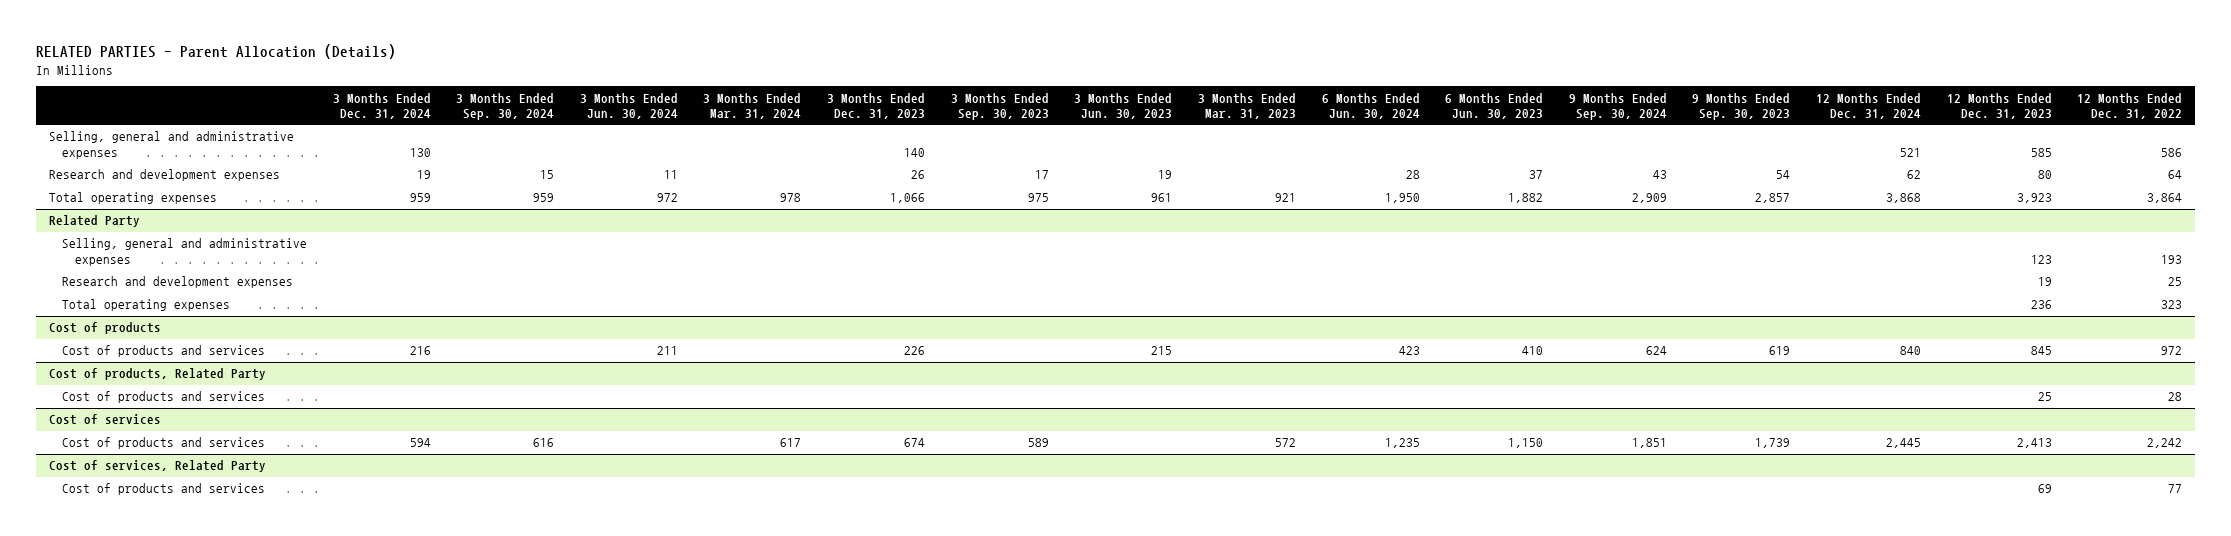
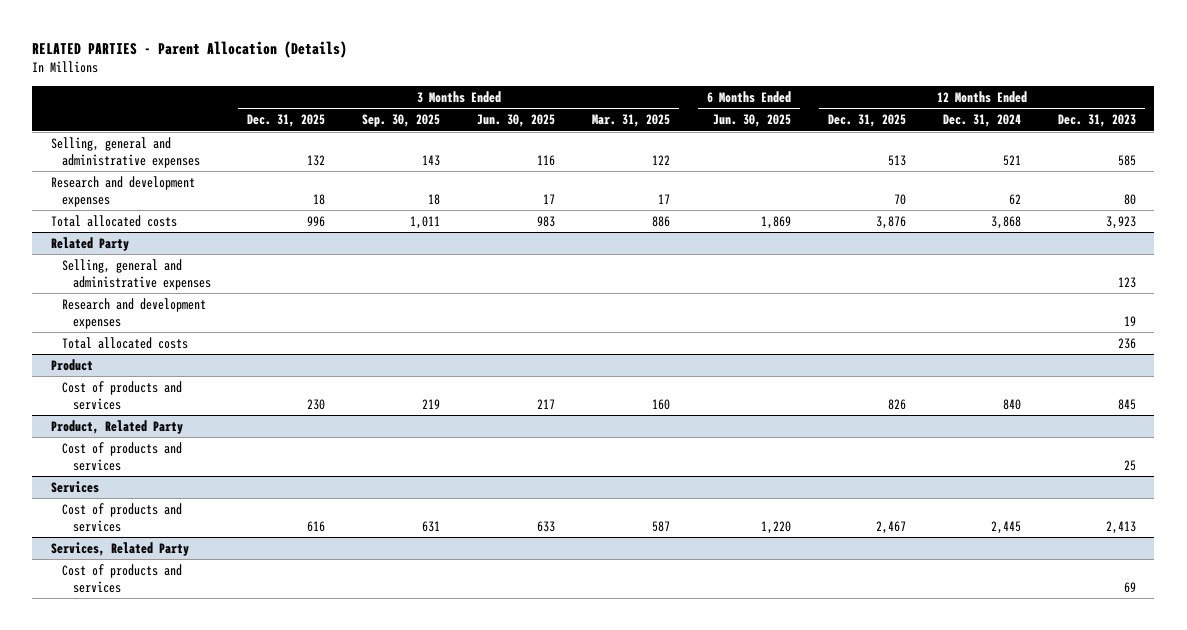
- | 3 Months Ended Dec. 31, 2024 | 3 Months Ended Sep. 30, 2024 | 3 Months Ended Jun. 30, 2024 | 3 Months Ended Mar. 31, 2024 | 3 Months Ended Dec. 31, 2023 | 3 Months Ended Sep. 30, 2023 | 3 Months Ended Jun. 30, 2023 | 3 Months Ended Mar. 31, 2023 | 6 Months Ended Jun. 30, 2024 | 6 Months Ended Jun. 30, 2023 | 9 Months Ended Sep. 30, 2024 | 9 Months Ended Sep. 30, 2023 | 12 Months Ended Dec. 31, 2024 | 12 Months Ended Dec. 31, 2023 | 12 Months Ended Dec. 31, 2022
+ | 3 Months Ended Dec. 31, 2025 | 3 Months Ended Sep. 30, 2025 | 3 Months Ended Jun. 30, 2025 | 3 Months Ended Mar. 31, 2025 | 6 Months Ended Jun. 30, 2025 | 12 Months Ended Dec. 31, 2025 | 12 Months Ended Dec. 31, 2024 | 12 Months Ended Dec. 31, 2023
- Total operating expenses | 959 | 959 | 972 | 978 | 1,066 | 975 | 961 | 921 | 1,950 | 1,882 | 2,909 | 2,857 | 3,868 | 3,923 | 3,864
+ Total allocated costs | 996 | 1,011 | 983 | 886 | 1,869 | 3,876 | 3,868 | 3,923
@ Related Party
- Total operating expenses | | | | | | | | | | | | | | 236 | 323
- Cost of products
@ Related Party
+ Total allocated costs | | | | | | | | 236
+ Product
- Cost of products, Related Party
+ Product, Related Party
- Cost of services
+ Services
- Cost of services, Related Party
+ Services, Related Party

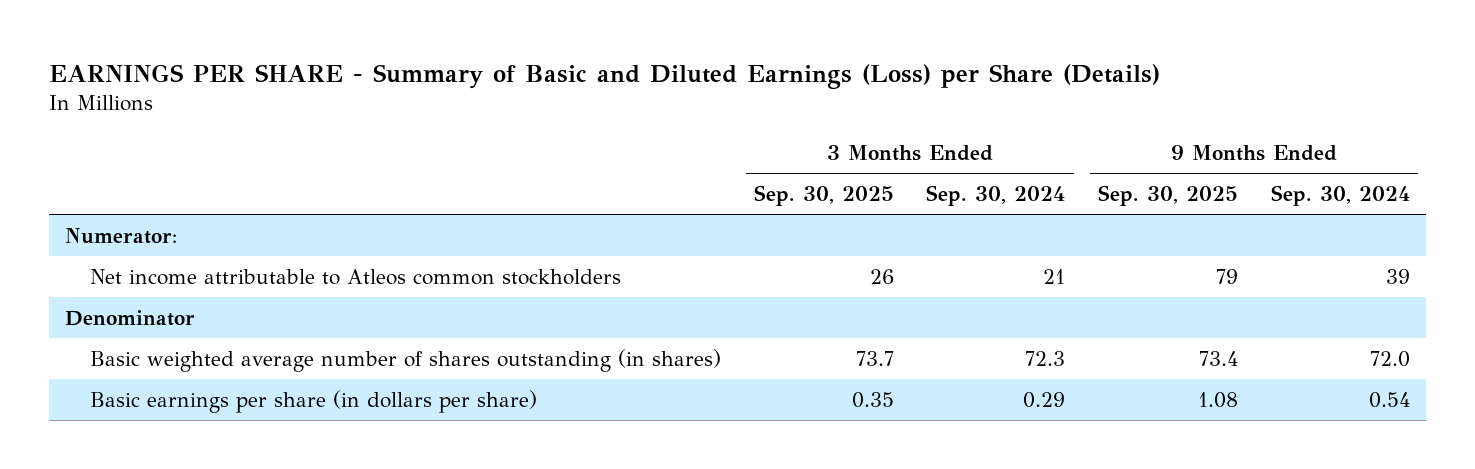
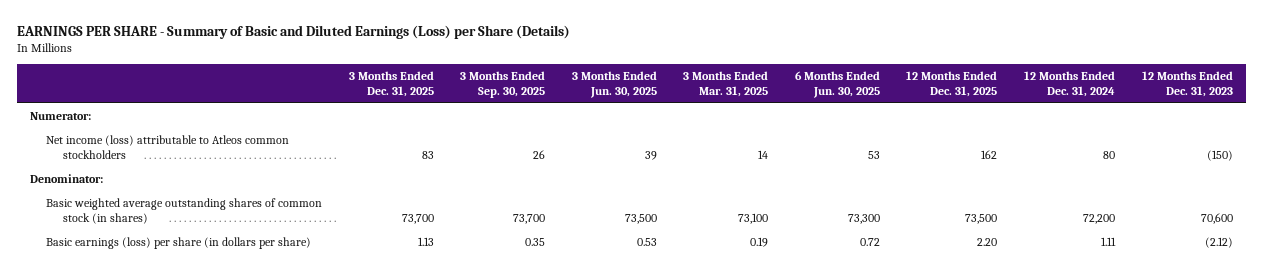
- | 3 Months Ended Sep. 30, 2025 | 3 Months Ended Sep. 30, 2024 | 9 Months Ended Sep. 30, 2025 | 9 Months Ended Sep. 30, 2024
+ | 3 Months Ended Dec. 31, 2025 | 3 Months Ended Sep. 30, 2025 | 3 Months Ended Jun. 30, 2025 | 3 Months Ended Mar. 31, 2025 | 6 Months Ended Jun. 30, 2025 | 12 Months Ended Dec. 31, 2025 | 12 Months Ended Dec. 31, 2024 | 12 Months Ended Dec. 31, 2023
- Net income attributable to Atleos common stockholders | 26 | 21 | 79 | 39
- Denominator
- Basic weighted average number of shares outstanding (in shares) | 73.7 | 72.3 | 73.4 | 72.0
- Basic earnings per share (in dollars per share) | 0.35 | 0.29 | 1.08 | 0.54
+ Net income (loss) attributable to Atleos common stockholders | 83 | 26 | 39 | 14 | 53 | 162 | 80 | (150)
+ Denominator:
+ Basic weighted average outstanding shares of common stock (in shares) | 73,700 | 73,700 | 73,500 | 73,100 | 73,300 | 73,500 | 72,200 | 70,600
+ Basic earnings (loss) per share (in dollars per share) | 1.13 | 0.35 | 0.53 | 0.19 | 0.72 | 2.20 | 1.11 | (2.12)

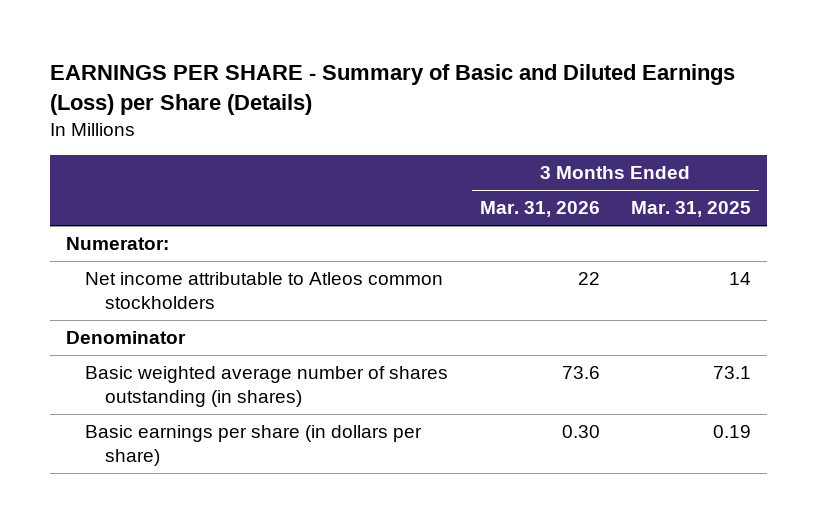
- | 3 Months Ended Dec. 31, 2025 | 3 Months Ended Sep. 30, 2025 | 3 Months Ended Jun. 30, 2025 | 3 Months Ended Mar. 31, 2025 | 6 Months Ended Jun. 30, 2025 | 12 Months Ended Dec. 31, 2025 | 12 Months Ended Dec. 31, 2024 | 12 Months Ended Dec. 31, 2023
+ | 3 Months Ended Mar. 31, 2026 | 3 Months Ended Mar. 31, 2025
- Net income (loss) attributable to Atleos common stockholders | 83 | 26 | 39 | 14 | 53 | 162 | 80 | (150)
- Denominator:
- Basic weighted average outstanding shares of common stock (in shares) | 73,700 | 73,700 | 73,500 | 73,100 | 73,300 | 73,500 | 72,200 | 70,600
- Basic earnings (loss) per share (in dollars per share) | 1.13 | 0.35 | 0.53 | 0.19 | 0.72 | 2.20 | 1.11 | (2.12)
+ Net income attributable to Atleos common stockholders | 22 | 14
+ Denominator
+ Basic weighted average number of shares outstanding (in shares) | 73.6 | 73.1
+ Basic earnings per share (in dollars per share) | 0.30 | 0.19

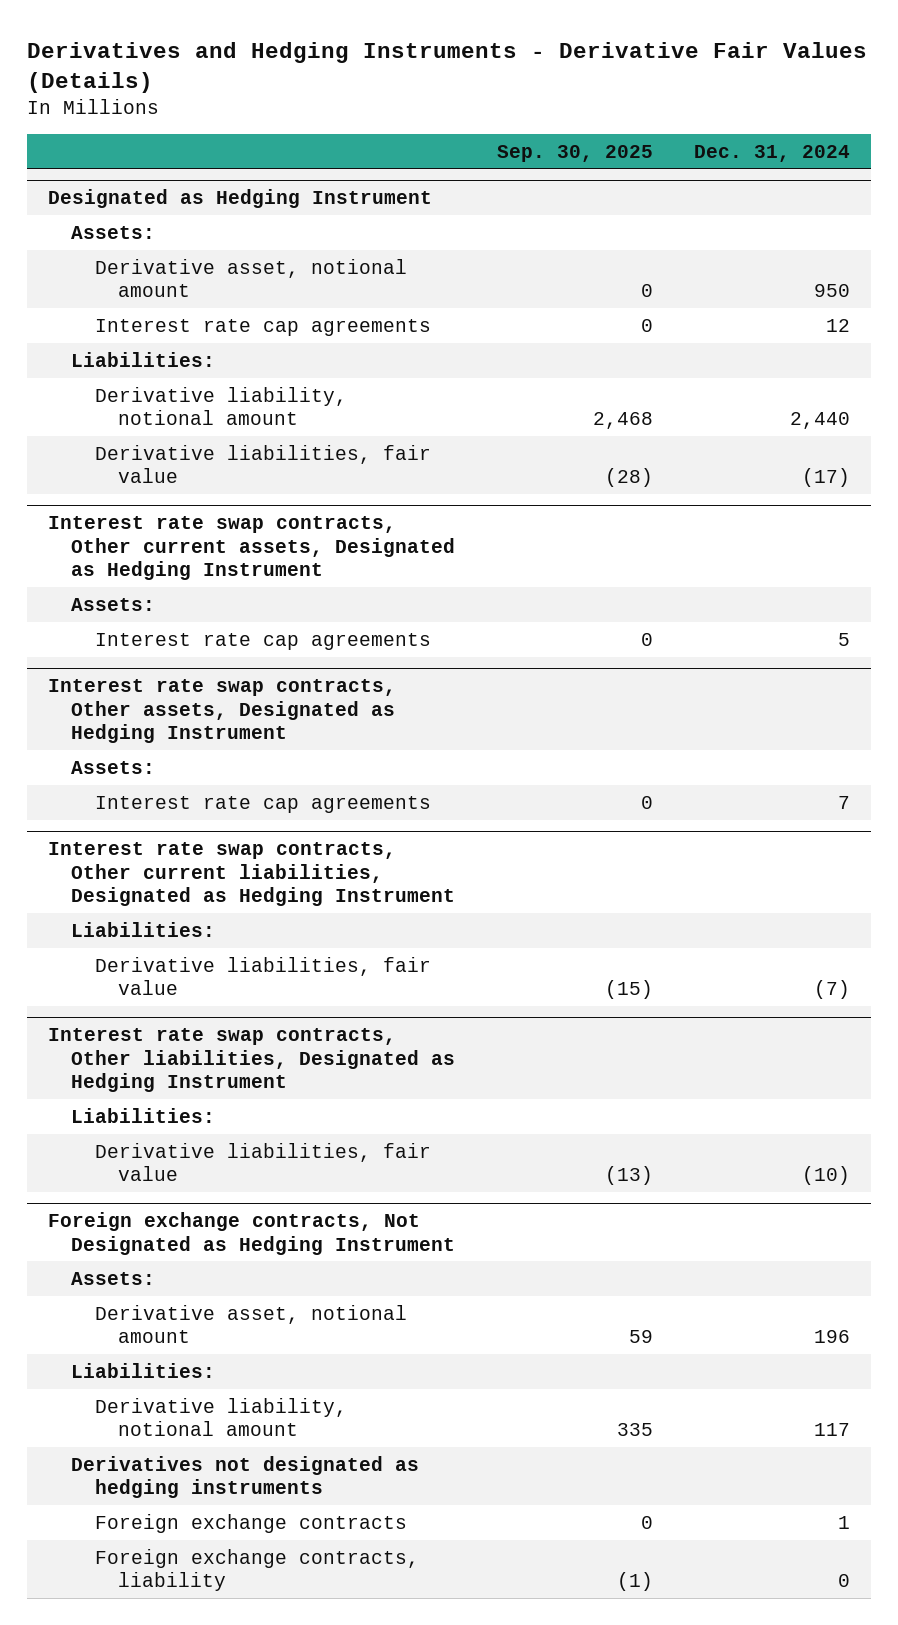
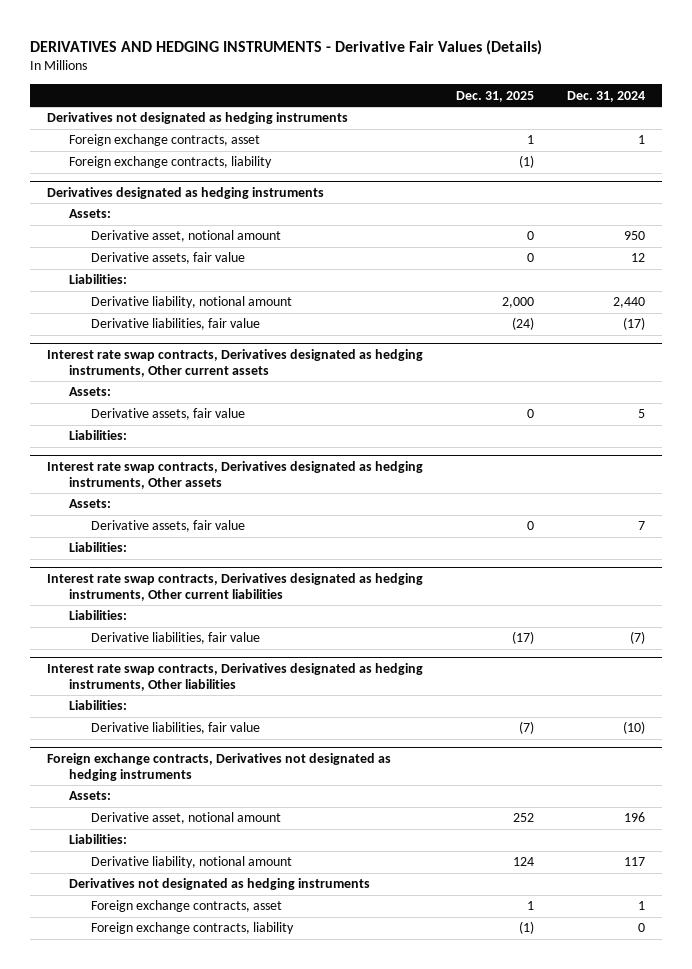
- Derivatives and Hedging Instruments - Derivative Fair Values (Details)
+ DERIVATIVES AND HEDGING INSTRUMENTS - Derivative Fair Values (Details)
- | Sep. 30, 2025 | Dec. 31, 2024
+ | Dec. 31, 2025 | Dec. 31, 2024
- Designated as Hedging Instrument
+ Derivatives not designated as hedging instruments
+ Foreign exchange contracts, asset | 1 | 1
+ Foreign exchange contracts, liability | (1) |
+ Derivatives designated as hedging instruments
- Interest rate cap agreements | 0 | 12
+ Derivative assets, fair value | 0 | 12
- Interest rate swap contracts, Other current assets, Designated as Hedging Instrument
+ Interest rate swap contracts, Derivatives designated as hedging instruments, Other current assets
- Interest rate cap agreements | 0 | 5
- Interest rate swap contracts, Other assets, Designated as Hedging Instrument
+ Derivative assets, fair value | 0 | 5
+ Liabilities:
+ Interest rate swap contracts, Derivatives designated as hedging instruments, Other assets
- Interest rate cap agreements | 0 | 7
- Interest rate swap contracts, Other current liabilities, Designated as Hedging Instrument
+ Derivative assets, fair value | 0 | 7
+ Interest rate swap contracts, Derivatives designated as hedging instruments, Other current liabilities
+ Liabilities:
- Interest rate swap contracts, Other liabilities, Designated as Hedging Instrument
+ Interest rate swap contracts, Derivatives designated as hedging instruments, Other liabilities
- Foreign exchange contracts, Not Designated as Hedging Instrument
+ Foreign exchange contracts, Derivatives not designated as hedging instruments
- Foreign exchange contracts | 0 | 1
+ Foreign exchange contracts, asset | 1 | 1

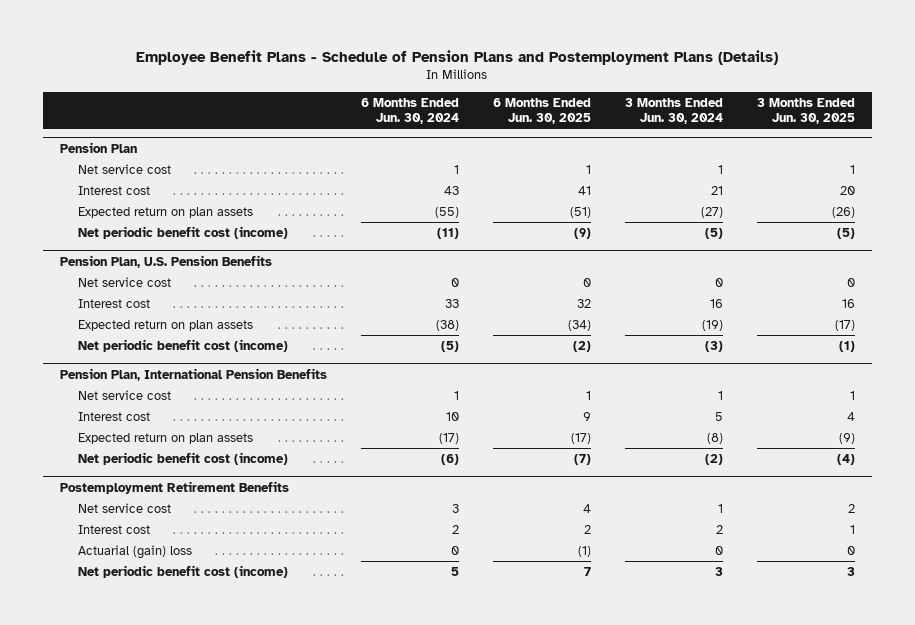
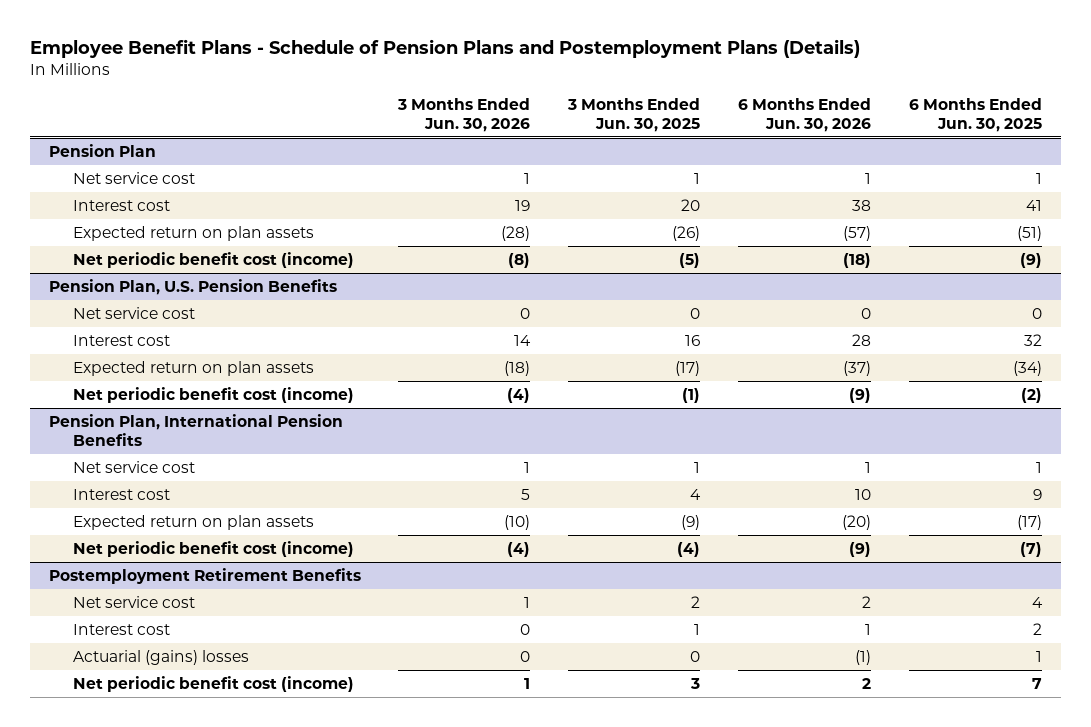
- | 6 Months Ended Jun. 30, 2024 | 6 Months Ended Jun. 30, 2025 | 3 Months Ended Jun. 30, 2024 | 3 Months Ended Jun. 30, 2025
+ | 3 Months Ended Jun. 30, 2026 | 3 Months Ended Jun. 30, 2025 | 6 Months Ended Jun. 30, 2026 | 6 Months Ended Jun. 30, 2025
@ Postemployment Retirement Benefits
- Actuarial (gain) loss | 0 | (1) | 0 | 0
+ Actuarial (gains) losses | 0 | 0 | (1) | 1

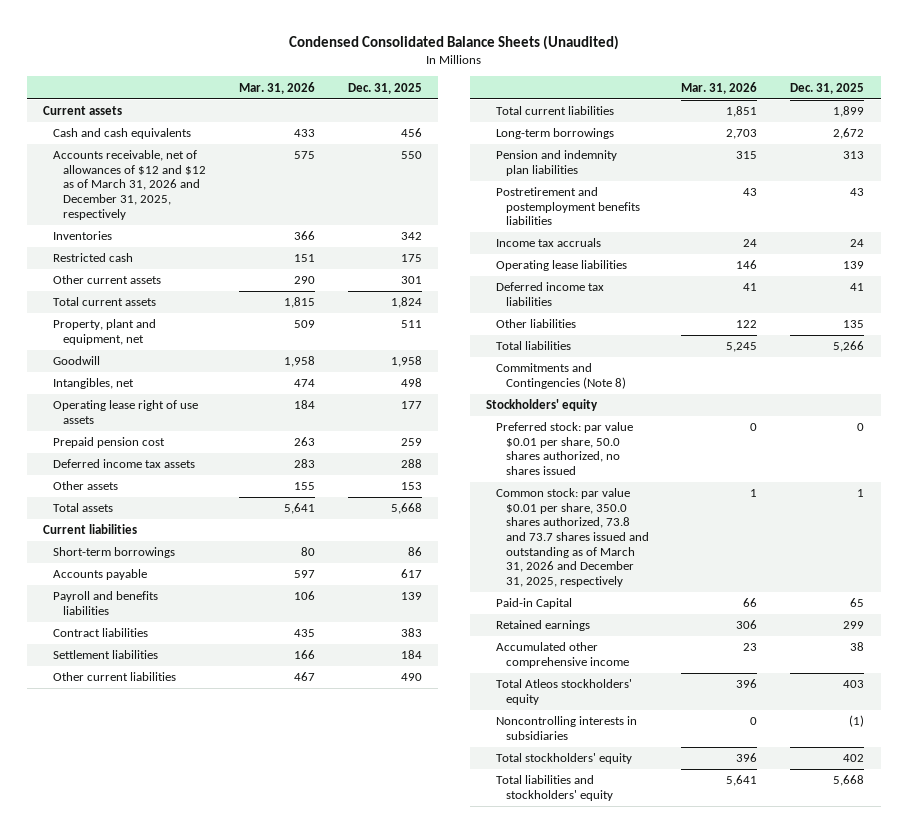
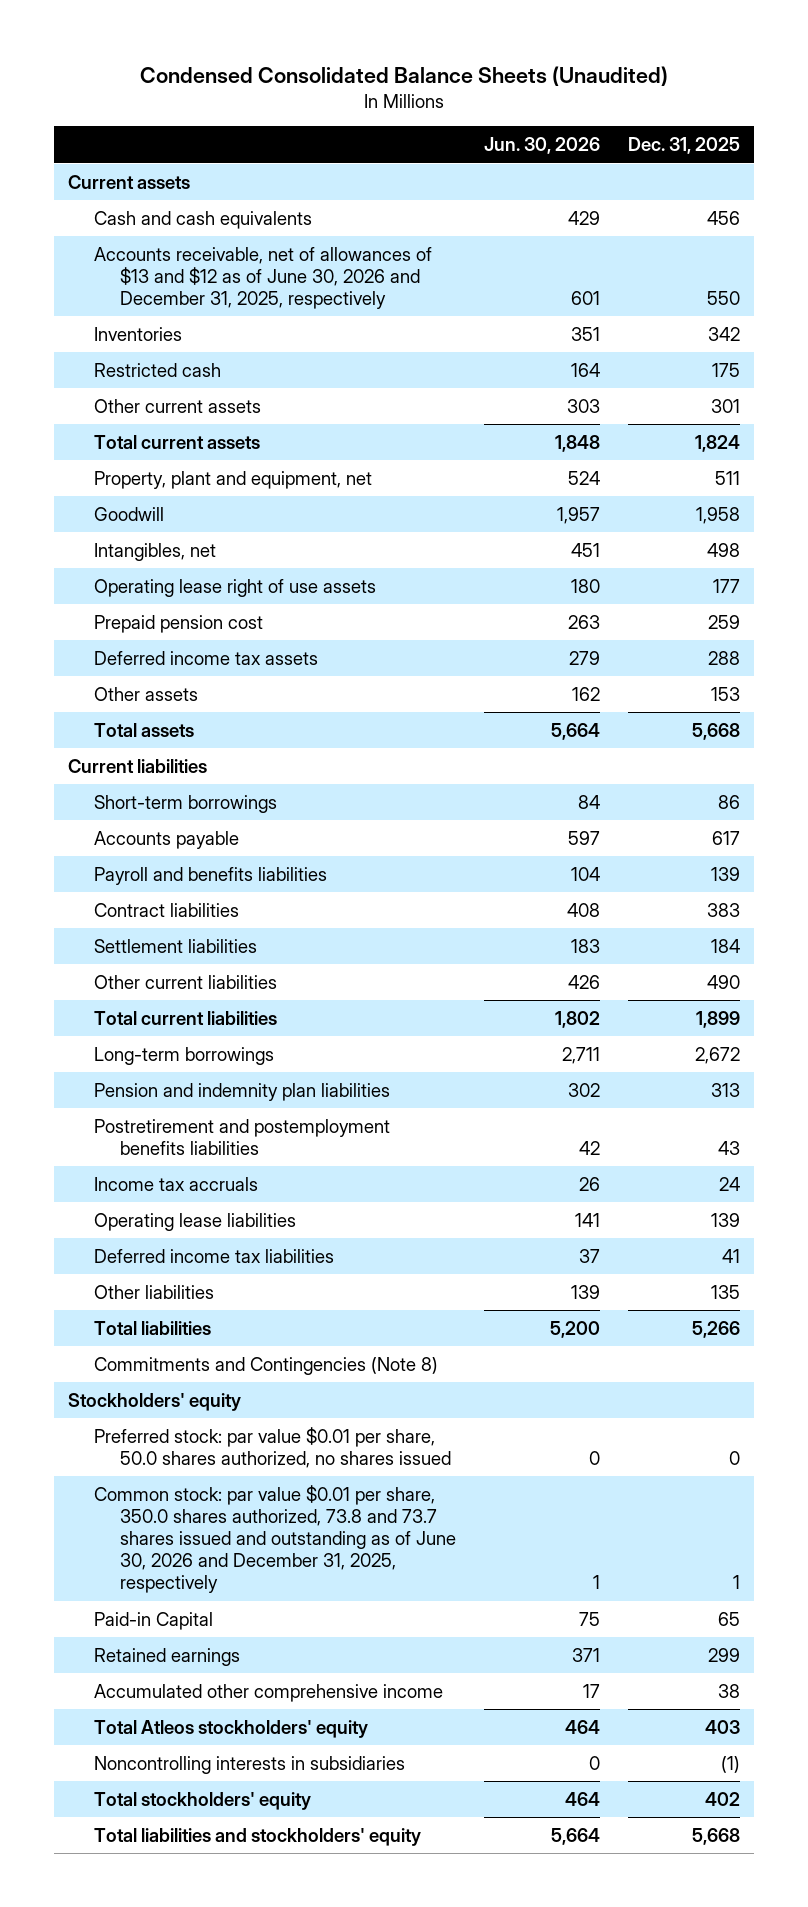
- | Mar. 31, 2026 | Dec. 31, 2025
+ | Jun. 30, 2026 | Dec. 31, 2025
- Accounts receivable, net of allowances of $12 and $12 as of March 31, 2026 and December 31, 2025, respectively | 575 | 550
+ Accounts receivable, net of allowances of $13 and $12 as of June 30, 2026 and December 31, 2025, respectively | 601 | 550
- Common stock: par value $0.01 per share, 350.0 shares authorized, 73.8 and 73.7 shares issued and outstanding as of March 31, 2026 and December 31, 2025, respectively | 1 | 1
+ Common stock: par value $0.01 per share, 350.0 shares authorized, 73.8 and 73.7 shares issued and outstanding as of June 30, 2026 and December 31, 2025, respectively | 1 | 1

